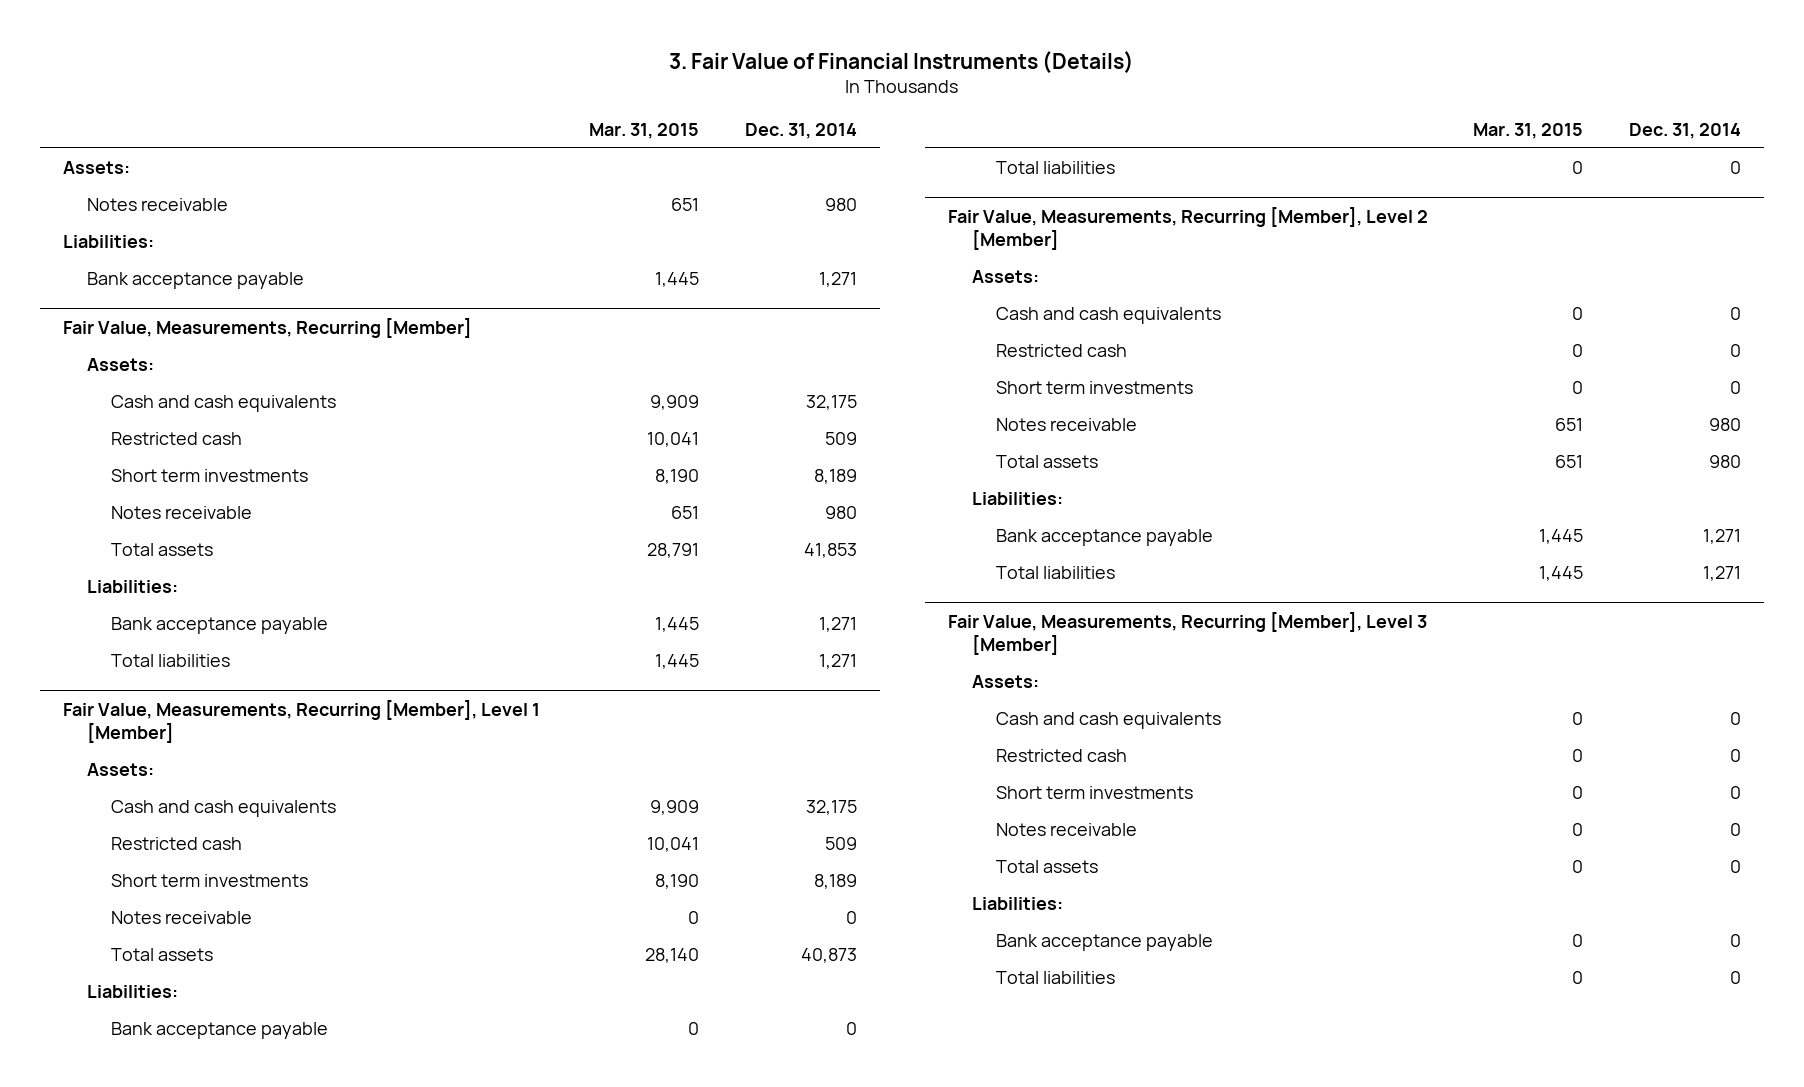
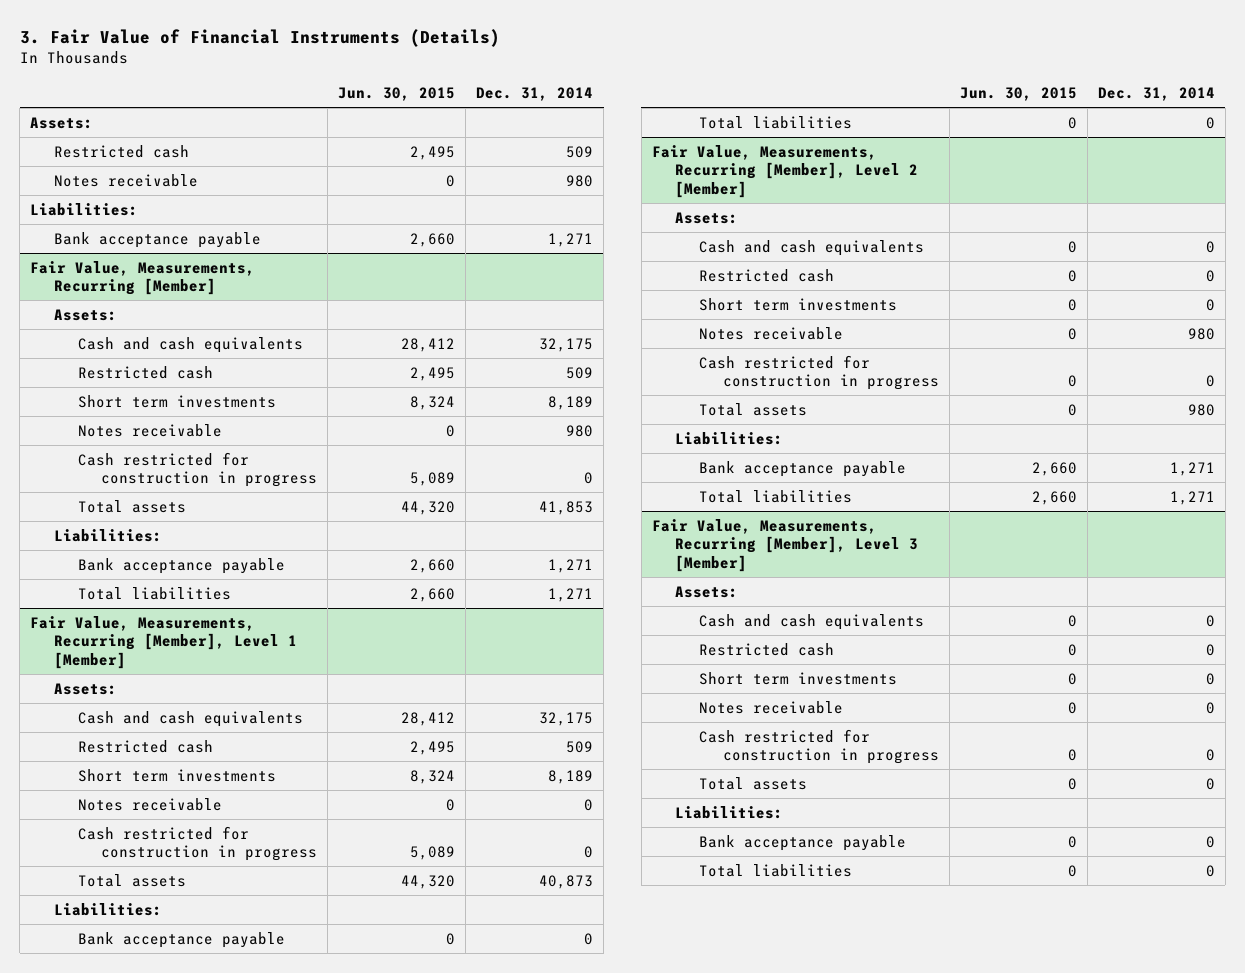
- | Mar. 31, 2015 | Dec. 31, 2014
+ | Jun. 30, 2015 | Dec. 31, 2014
+ Restricted cash | 2,495 | 509
@ Fair Value, Measurements, Recurring [Member]
+ Cash restricted for construction in progress | 5,089 | 0
@ Fair Value, Measurements, Recurring [Member], Level 1 [Member]
+ Cash restricted for construction in progress | 5,089 | 0
@ Fair Value, Measurements, Recurring [Member], Level 2 [Member]
+ Cash restricted for construction in progress | 0 | 0
@ Fair Value, Measurements, Recurring [Member], Level 3 [Member]
+ Cash restricted for construction in progress | 0 | 0

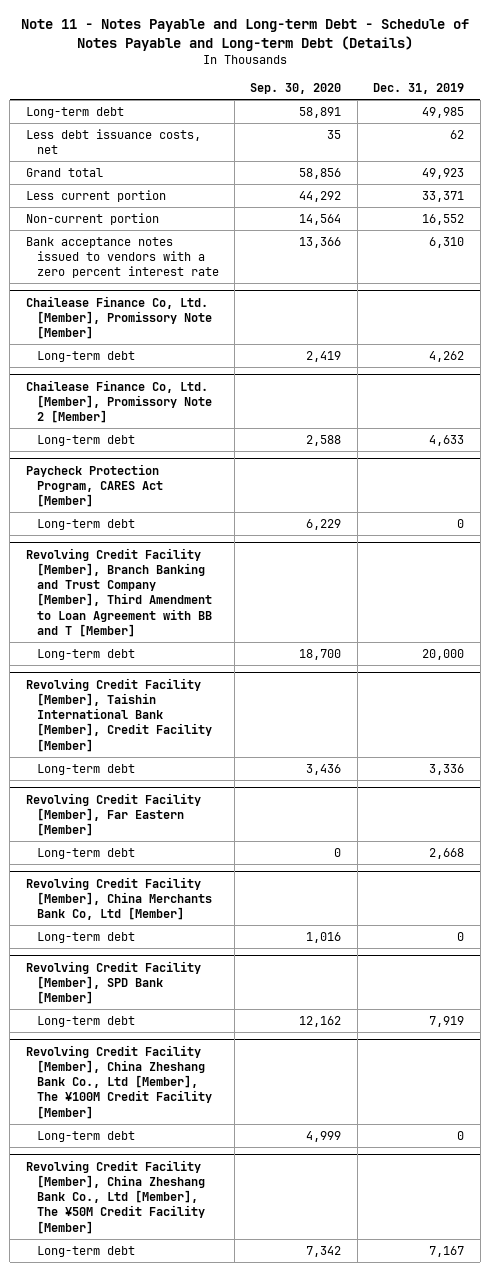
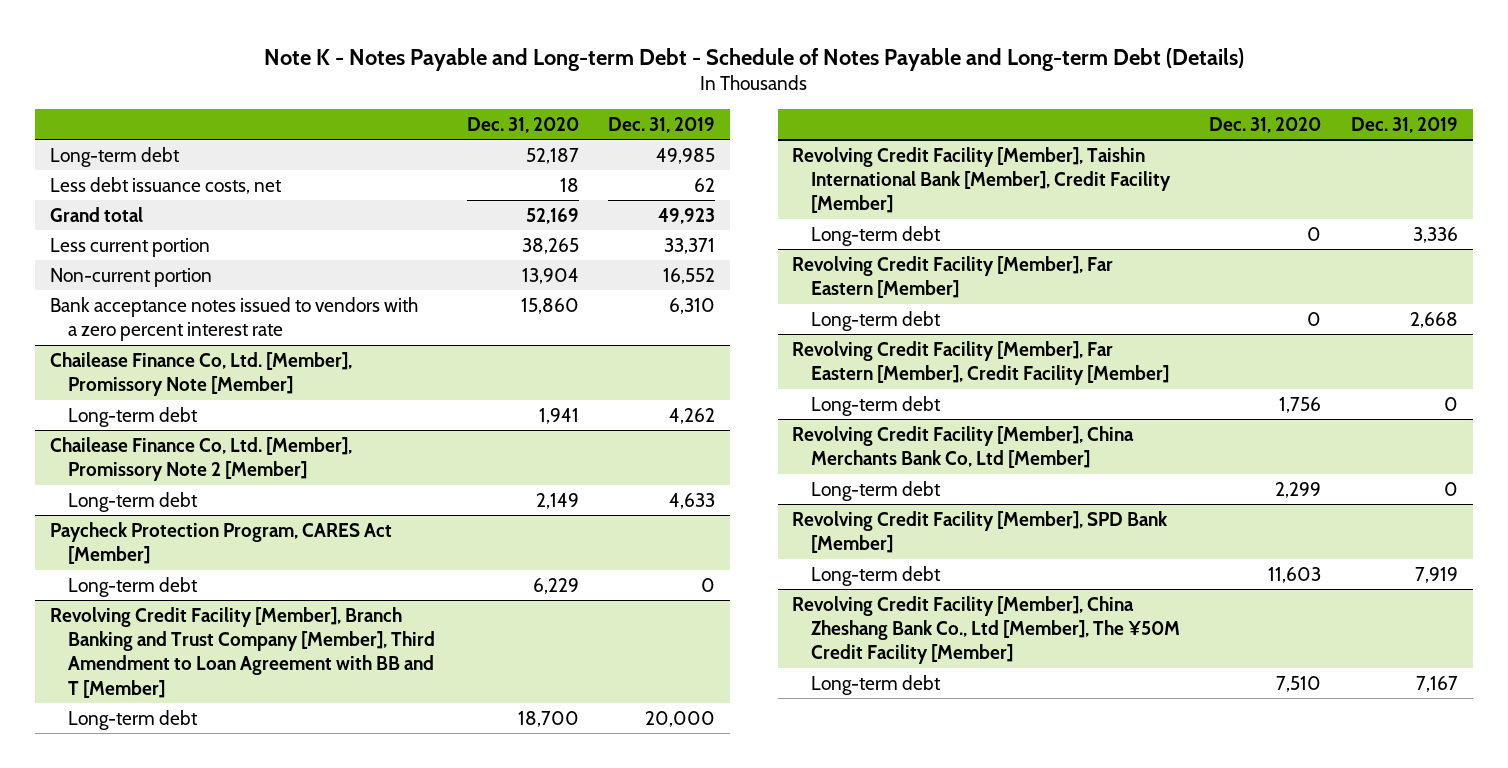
- Note 11 - Notes Payable and Long-term Debt - Schedule of Notes Payable and Long-term Debt (Details)
+ Note K - Notes Payable and Long-term Debt - Schedule of Notes Payable and Long-term Debt (Details)
- | Sep. 30, 2020 | Dec. 31, 2019
+ | Dec. 31, 2020 | Dec. 31, 2019
+ Revolving Credit Facility [Member], Far Eastern [Member], Credit Facility [Member]
+ Long-term debt | 1,756 | 0
- Revolving Credit Facility [Member], China Zheshang Bank Co., Ltd [Member], The ¥100M Credit Facility [Member]
- Long-term debt | 4,999 | 0

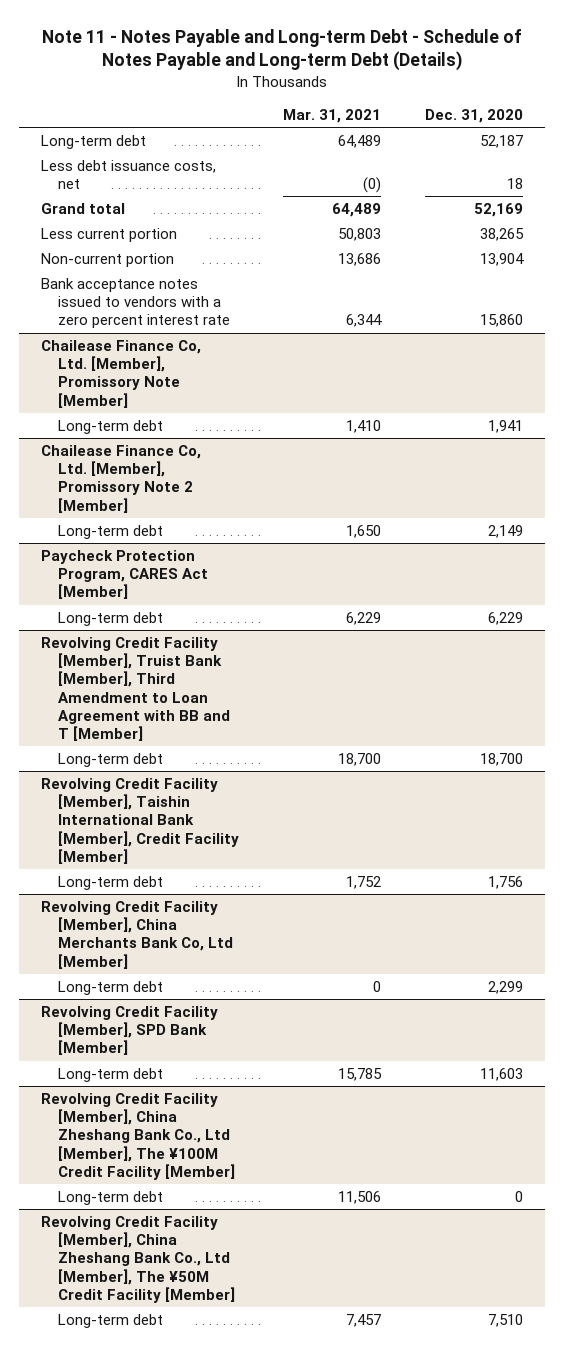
- Note K - Notes Payable and Long-term Debt - Schedule of Notes Payable and Long-term Debt (Details)
+ Note 11 - Notes Payable and Long-term Debt - Schedule of Notes Payable and Long-term Debt (Details)
- | Dec. 31, 2020 | Dec. 31, 2019
+ | Mar. 31, 2021 | Dec. 31, 2020
- Revolving Credit Facility [Member], Branch Banking and Trust Company [Member], Third Amendment to Loan Agreement with BB and T [Member]
+ Revolving Credit Facility [Member], Truist Bank [Member], Third Amendment to Loan Agreement with BB and T [Member]
@ Revolving Credit Facility [Member], Taishin International Bank [Member], Credit Facility [Member]
- Long-term debt | 0 | 3,336
- Revolving Credit Facility [Member], Far Eastern [Member]
- Long-term debt | 0 | 2,668
- Revolving Credit Facility [Member], Far Eastern [Member], Credit Facility [Member]
+ Revolving Credit Facility [Member], China Zheshang Bank Co., Ltd [Member], The ¥100M Credit Facility [Member]
+ Long-term debt | 11,506 | 0

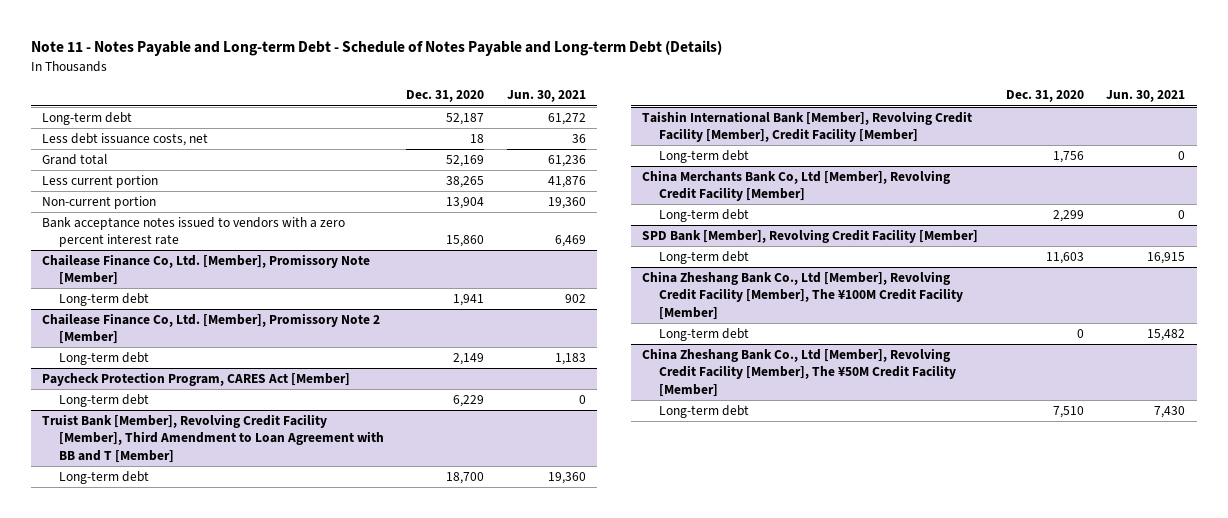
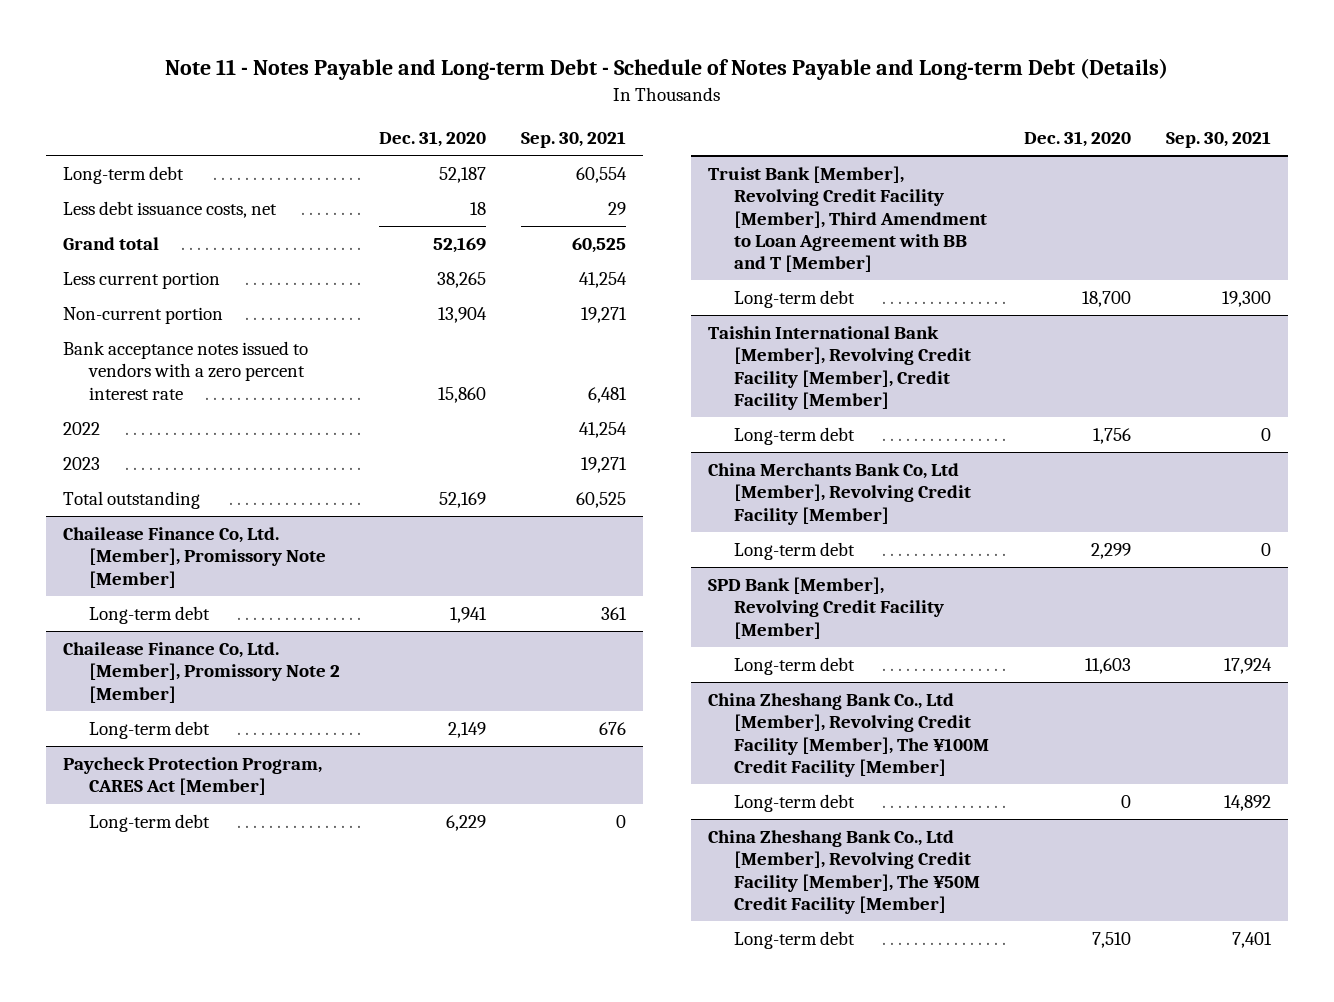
- | Dec. 31, 2020 | Jun. 30, 2021
+ | Dec. 31, 2020 | Sep. 30, 2021
+ 2022 | | 41,254
+ 2023 | | 19,271
+ Total outstanding | 52,169 | 60,525

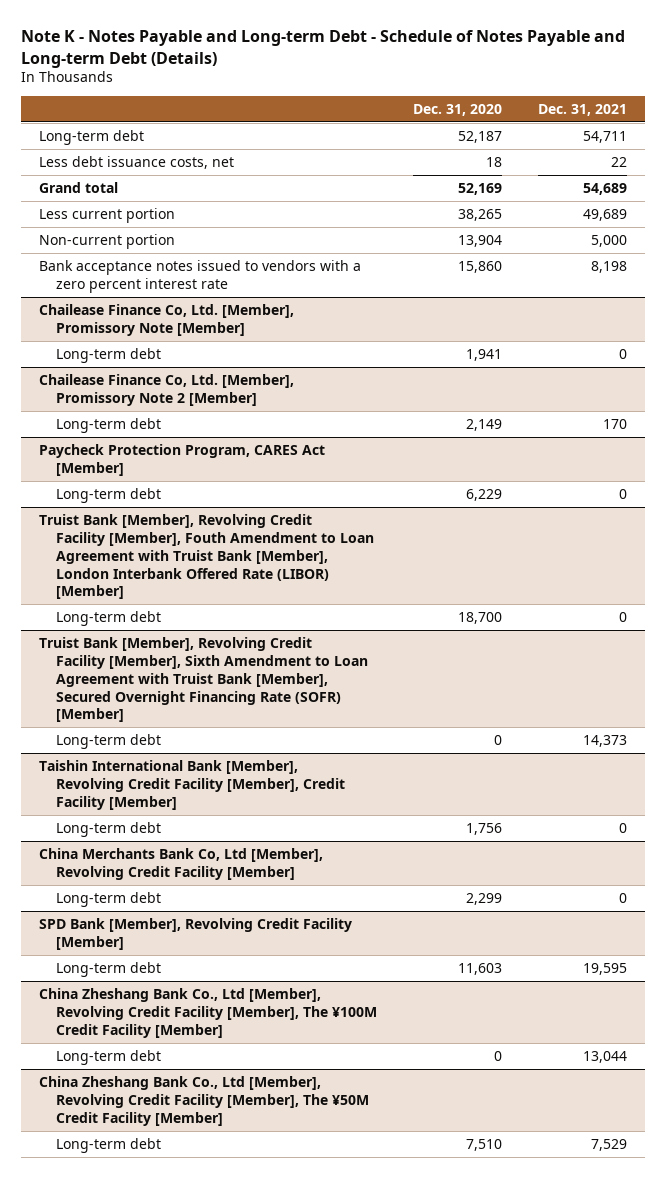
- Note 11 - Notes Payable and Long-term Debt - Schedule of Notes Payable and Long-term Debt (Details)
+ Note K - Notes Payable and Long-term Debt - Schedule of Notes Payable and Long-term Debt (Details)
- | Dec. 31, 2020 | Sep. 30, 2021
+ | Dec. 31, 2020 | Dec. 31, 2021
- 2022 | | 41,254
- 2023 | | 19,271
- Total outstanding | 52,169 | 60,525
- Truist Bank [Member], Revolving Credit Facility [Member], Third Amendment to Loan Agreement with BB and T [Member]
+ Truist Bank [Member], Revolving Credit Facility [Member], Fouth Amendment to Loan Agreement with Truist Bank [Member], London Interbank Offered Rate (LIBOR) [Member]
+ Truist Bank [Member], Revolving Credit Facility [Member], Sixth Amendment to Loan Agreement with Truist Bank [Member], Secured Overnight Financing Rate (SOFR) [Member]
+ Long-term debt | 0 | 14,373

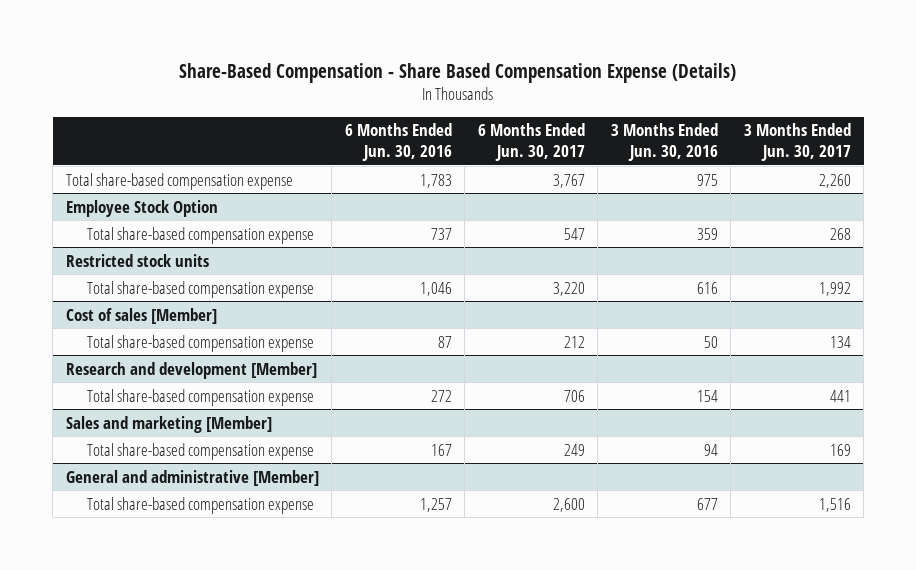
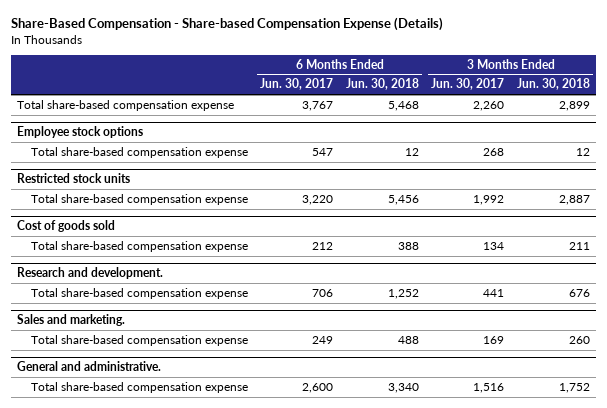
- Share-Based Compensation - Share Based Compensation Expense (Details)
+ Share-Based Compensation - Share-based Compensation Expense (Details)
- | 6 Months Ended Jun. 30, 2016 | 6 Months Ended Jun. 30, 2017 | 3 Months Ended Jun. 30, 2016 | 3 Months Ended Jun. 30, 2017
+ | 6 Months Ended Jun. 30, 2017 | 6 Months Ended Jun. 30, 2018 | 3 Months Ended Jun. 30, 2017 | 3 Months Ended Jun. 30, 2018
- Employee Stock Option
+ Employee stock options
- Cost of sales [Member]
+ Cost of goods sold
- Research and development [Member]
+ Research and development.
- Sales and marketing [Member]
+ Sales and marketing.
- General and administrative [Member]
+ General and administrative.

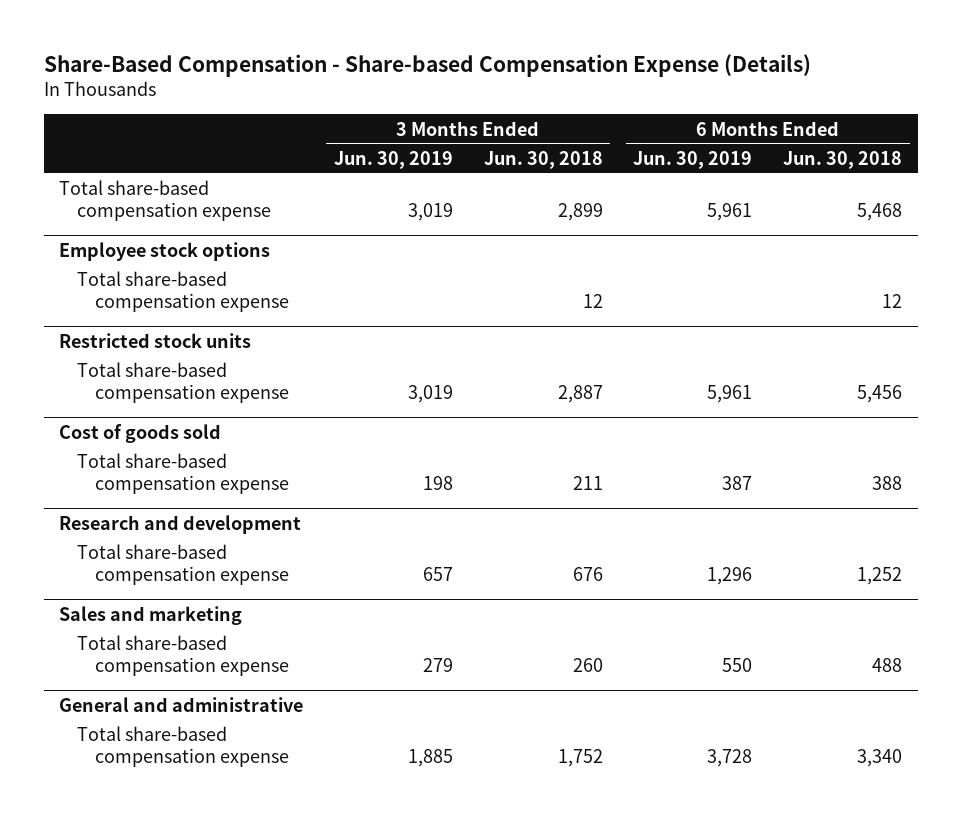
- | 6 Months Ended Jun. 30, 2017 | 6 Months Ended Jun. 30, 2018 | 3 Months Ended Jun. 30, 2017 | 3 Months Ended Jun. 30, 2018
+ | 3 Months Ended Jun. 30, 2019 | 3 Months Ended Jun. 30, 2018 | 6 Months Ended Jun. 30, 2019 | 6 Months Ended Jun. 30, 2018
- Research and development.
+ Research and development
- Sales and marketing.
+ Sales and marketing
- General and administrative.
+ General and administrative

